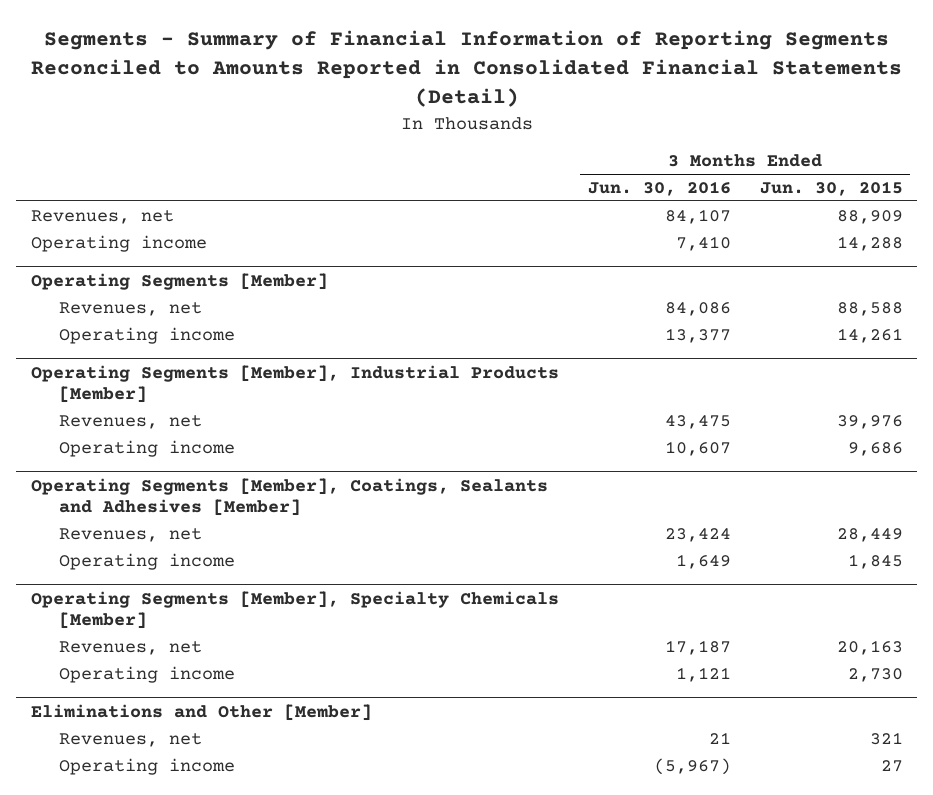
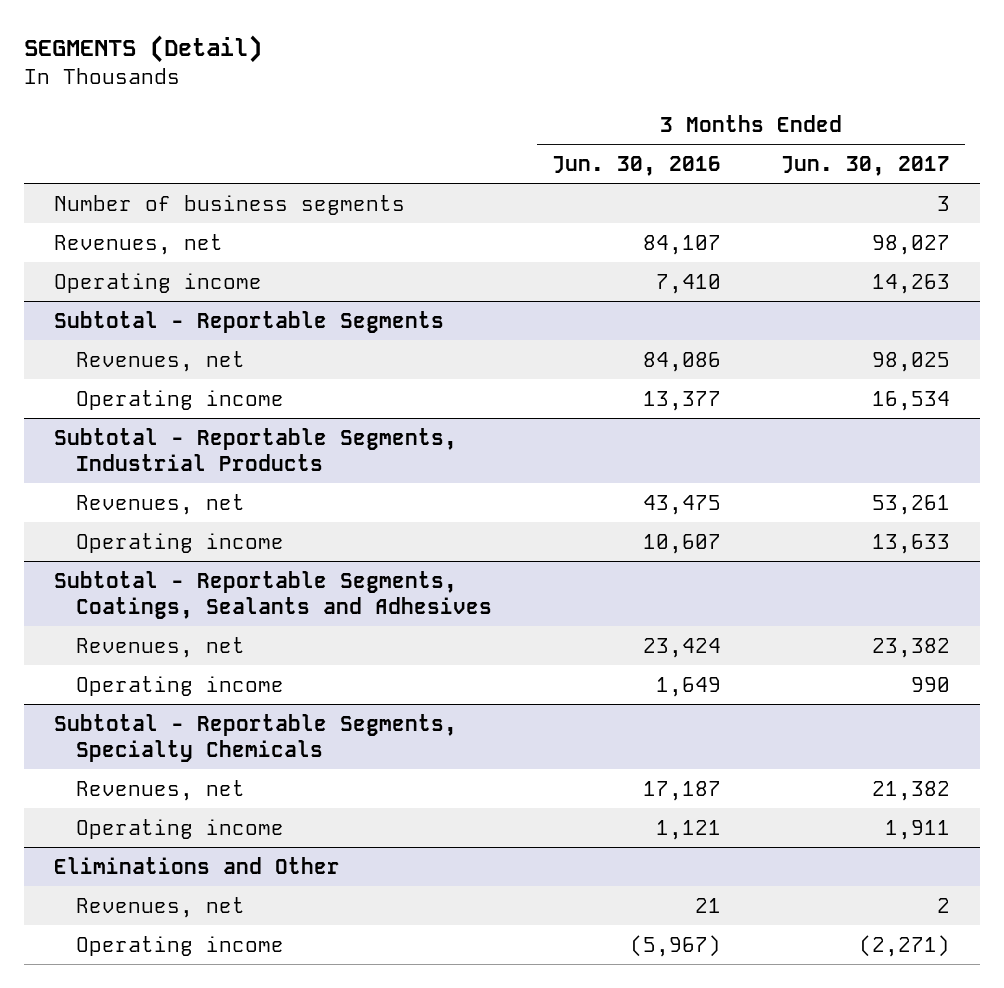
- Segments - Summary of Financial Information of Reporting Segments Reconciled to Amounts Reported in Consolidated Financial Statements (Detail)
+ SEGMENTS (Detail)
- | 3 Months Ended Jun. 30, 2016 | 3 Months Ended Jun. 30, 2015
+ | 3 Months Ended Jun. 30, 2016 | 3 Months Ended Jun. 30, 2017
+ Number of business segments | | 3
- Operating Segments [Member]
+ Subtotal - Reportable Segments
- Operating Segments [Member], Industrial Products [Member]
+ Subtotal - Reportable Segments, Industrial Products
- Operating Segments [Member], Coatings, Sealants and Adhesives [Member]
+ Subtotal - Reportable Segments, Coatings, Sealants and Adhesives
- Operating Segments [Member], Specialty Chemicals [Member]
+ Subtotal - Reportable Segments, Specialty Chemicals
- Eliminations and Other [Member]
+ Eliminations and Other

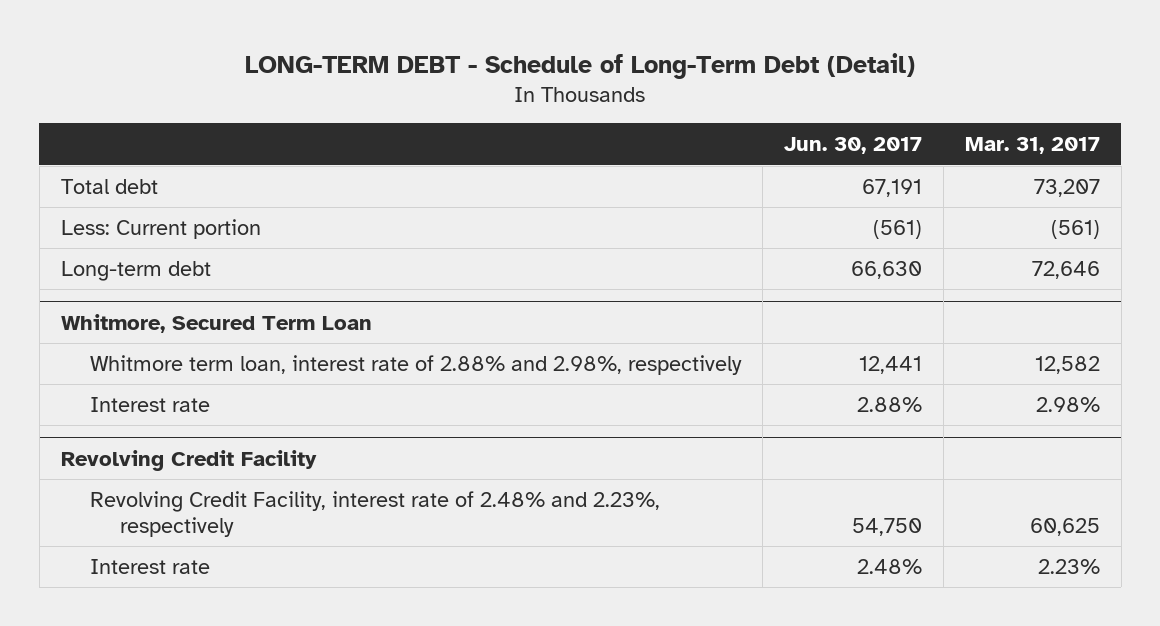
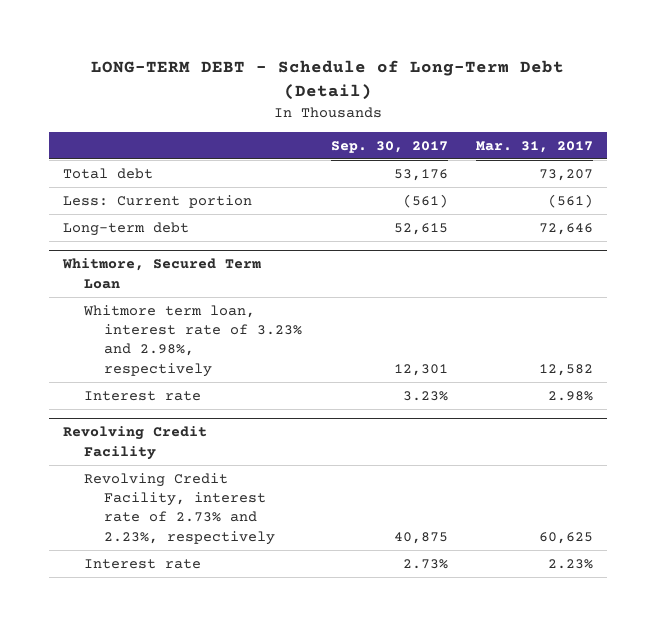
- | Jun. 30, 2017 | Mar. 31, 2017
+ | Sep. 30, 2017 | Mar. 31, 2017
@ Whitmore, Secured Term Loan
- Whitmore term loan, interest rate of 2.88% and 2.98%, respectively | 12,441 | 12,582
+ Whitmore term loan, interest rate of 3.23% and 2.98%, respectively | 12,301 | 12,582
@ Revolving Credit Facility
- Revolving Credit Facility, interest rate of 2.48% and 2.23%, respectively | 54,750 | 60,625
+ Revolving Credit Facility, interest rate of 2.73% and 2.23%, respectively | 40,875 | 60,625

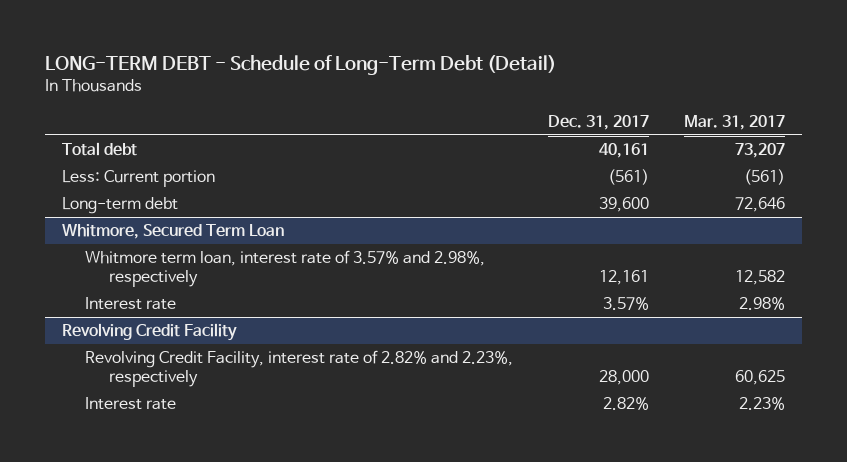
- | Sep. 30, 2017 | Mar. 31, 2017
+ | Dec. 31, 2017 | Mar. 31, 2017
@ Whitmore, Secured Term Loan
- Whitmore term loan, interest rate of 3.23% and 2.98%, respectively | 12,301 | 12,582
+ Whitmore term loan, interest rate of 3.57% and 2.98%, respectively | 12,161 | 12,582
@ Revolving Credit Facility
- Revolving Credit Facility, interest rate of 2.73% and 2.23%, respectively | 40,875 | 60,625
+ Revolving Credit Facility, interest rate of 2.82% and 2.23%, respectively | 28,000 | 60,625

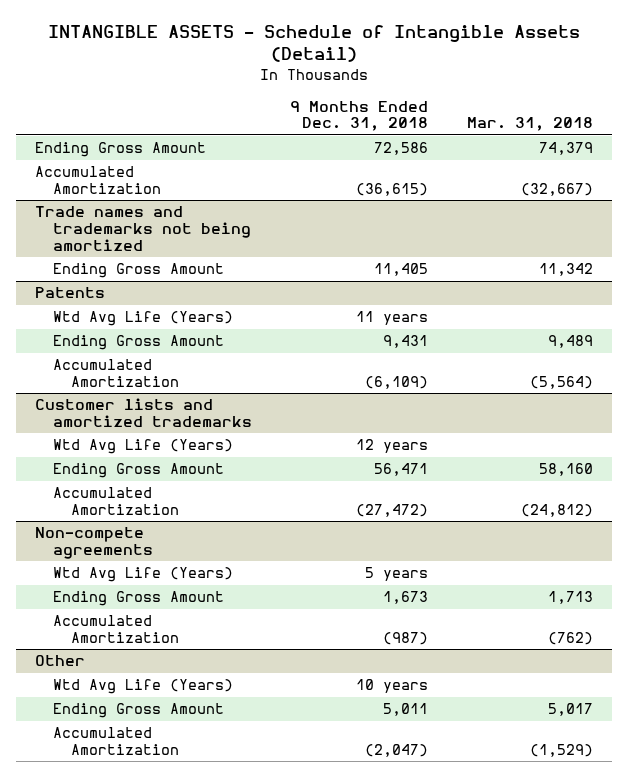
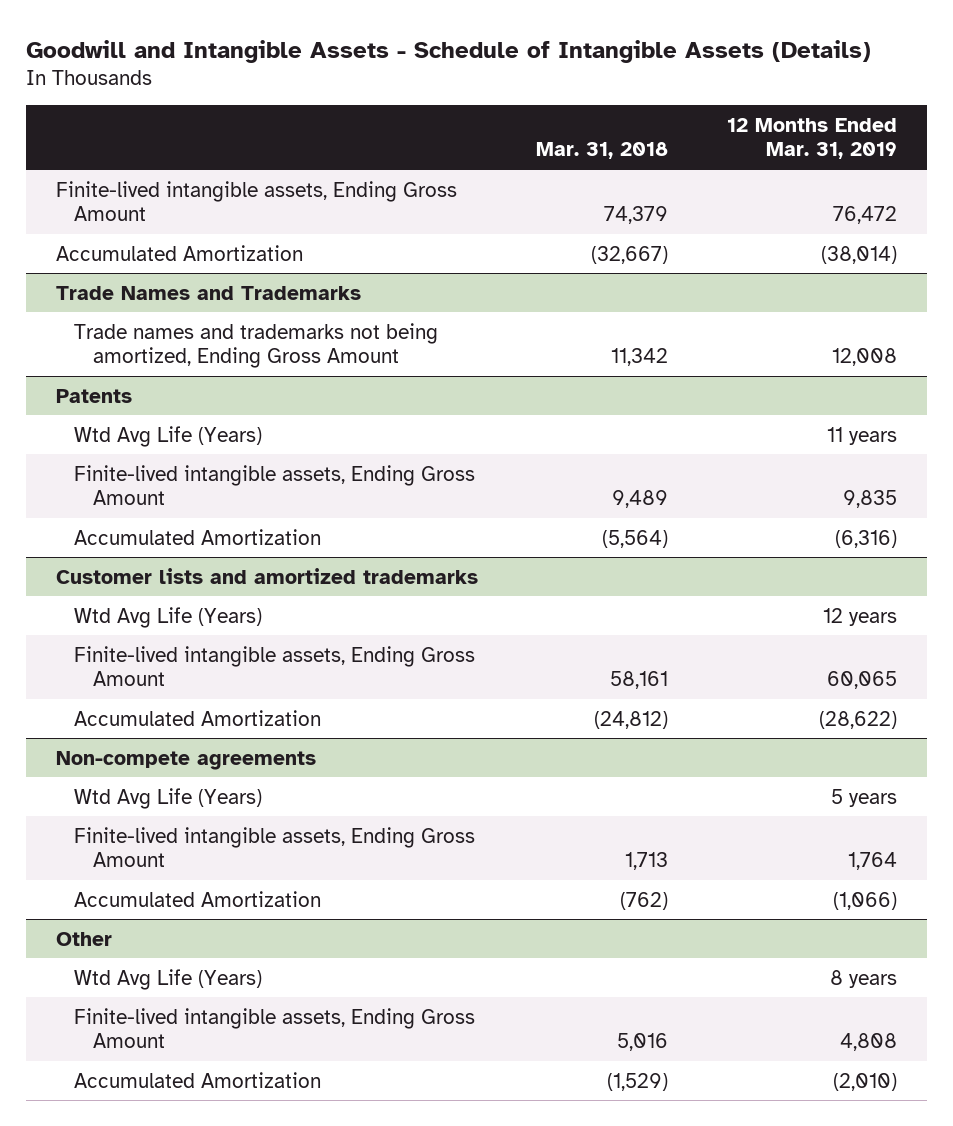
- INTANGIBLE ASSETS - Schedule of Intangible Assets (Detail)
+ Goodwill and Intangible Assets - Schedule of Intangible Assets (Details)
- | 9 Months Ended Dec. 31, 2018 | Mar. 31, 2018
+ | Mar. 31, 2018 | 12 Months Ended Mar. 31, 2019
- Ending Gross Amount | 72,586 | 74,379
+ Finite-lived intangible assets, Ending Gross Amount | 74,379 | 76,472
- Trade names and trademarks not being amortized
- Ending Gross Amount | 11,405 | 11,342
+ Trade Names and Trademarks
+ Trade names and trademarks not being amortized, Ending Gross Amount | 11,342 | 12,008
@ Patents
- Ending Gross Amount | 9,431 | 9,489
+ Finite-lived intangible assets, Ending Gross Amount | 9,489 | 9,835
@ Customer lists and amortized trademarks
- Ending Gross Amount | 56,471 | 58,160
+ Finite-lived intangible assets, Ending Gross Amount | 58,161 | 60,065
@ Non-compete agreements
- Ending Gross Amount | 1,673 | 1,713
+ Finite-lived intangible assets, Ending Gross Amount | 1,713 | 1,764
@ Other
- Ending Gross Amount | 5,011 | 5,017
+ Finite-lived intangible assets, Ending Gross Amount | 5,016 | 4,808

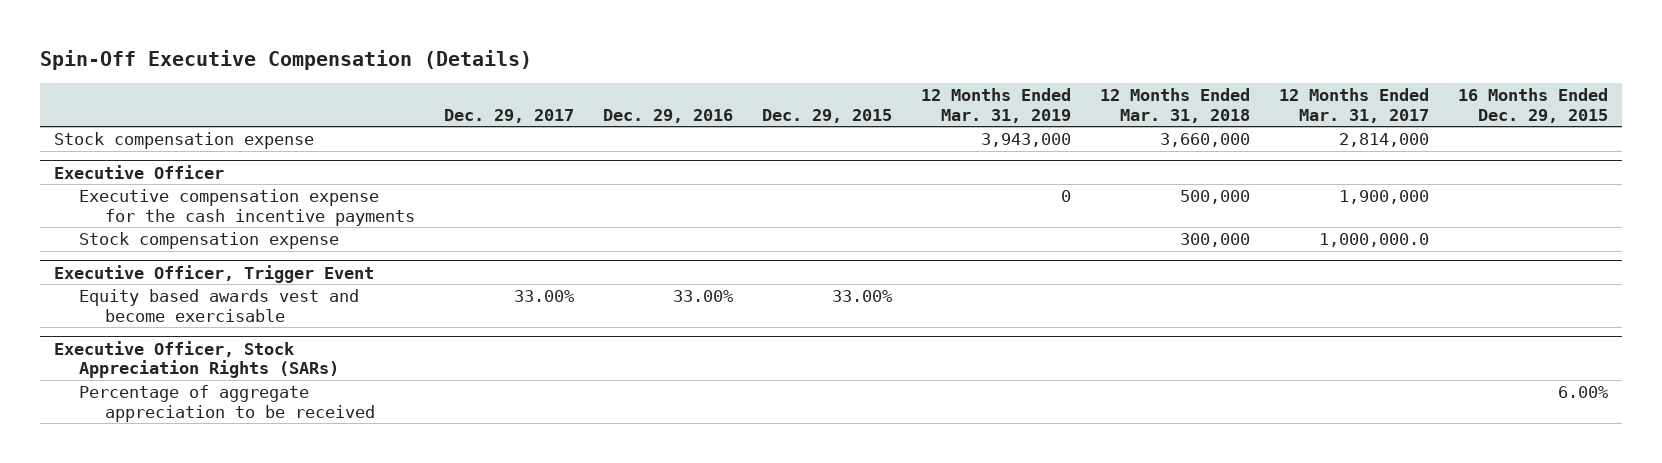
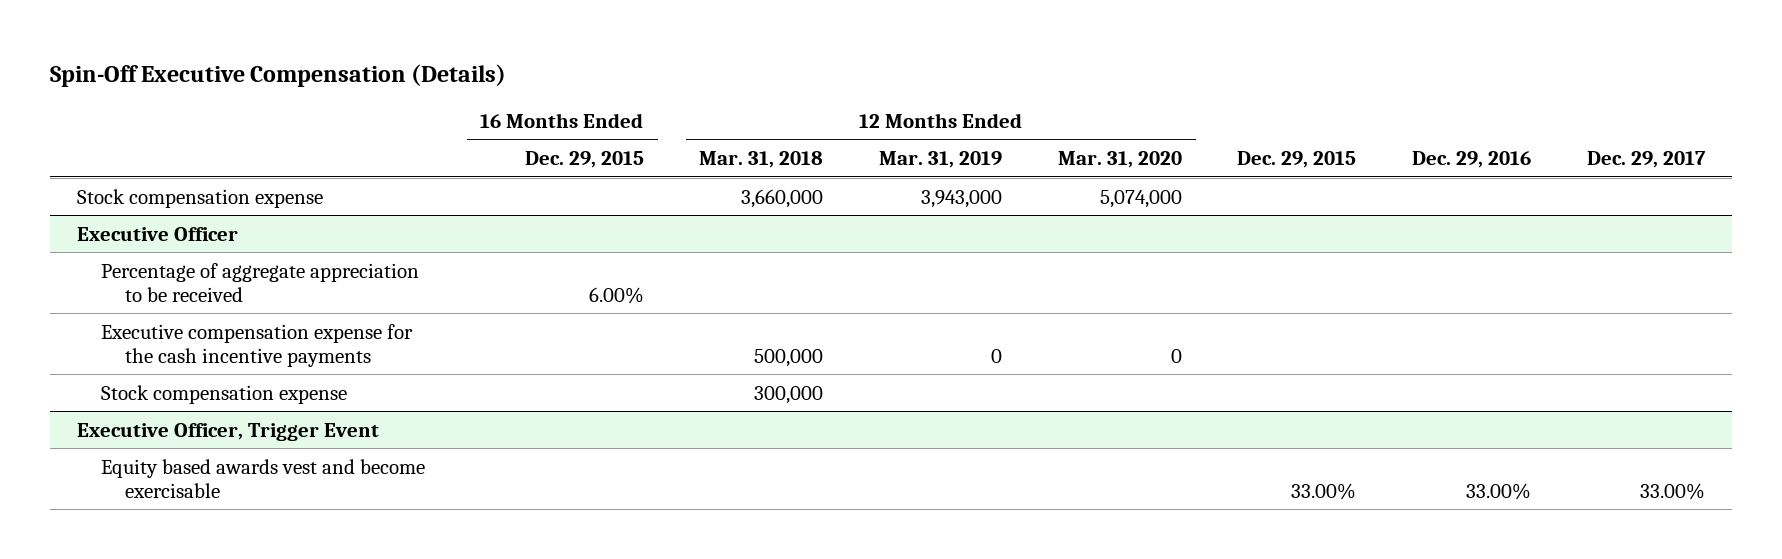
- | Dec. 29, 2017 | Dec. 29, 2016 | Dec. 29, 2015 | 12 Months Ended Mar. 31, 2019 | 12 Months Ended Mar. 31, 2018 | 12 Months Ended Mar. 31, 2017 | 16 Months Ended Dec. 29, 2015
+ | 16 Months Ended Dec. 29, 2015 | 12 Months Ended Mar. 31, 2018 | 12 Months Ended Mar. 31, 2019 | 12 Months Ended Mar. 31, 2020 | Dec. 29, 2015 | Dec. 29, 2016 | Dec. 29, 2017
@ Executive Officer
+ Percentage of aggregate appreciation to be received | 6.00% | | | | | |
- Executive Officer, Stock Appreciation Rights (SARs)
- Percentage of aggregate appreciation to be received | | | | | | | 6.00%

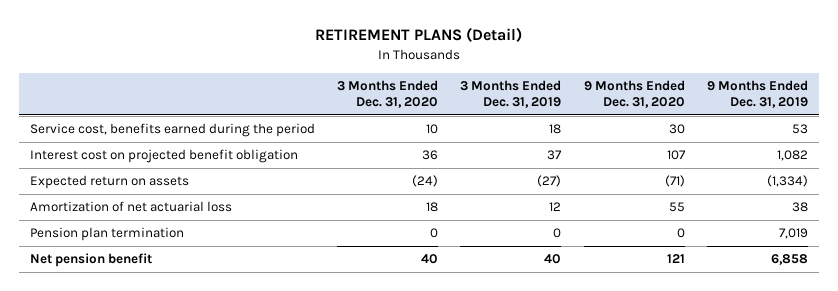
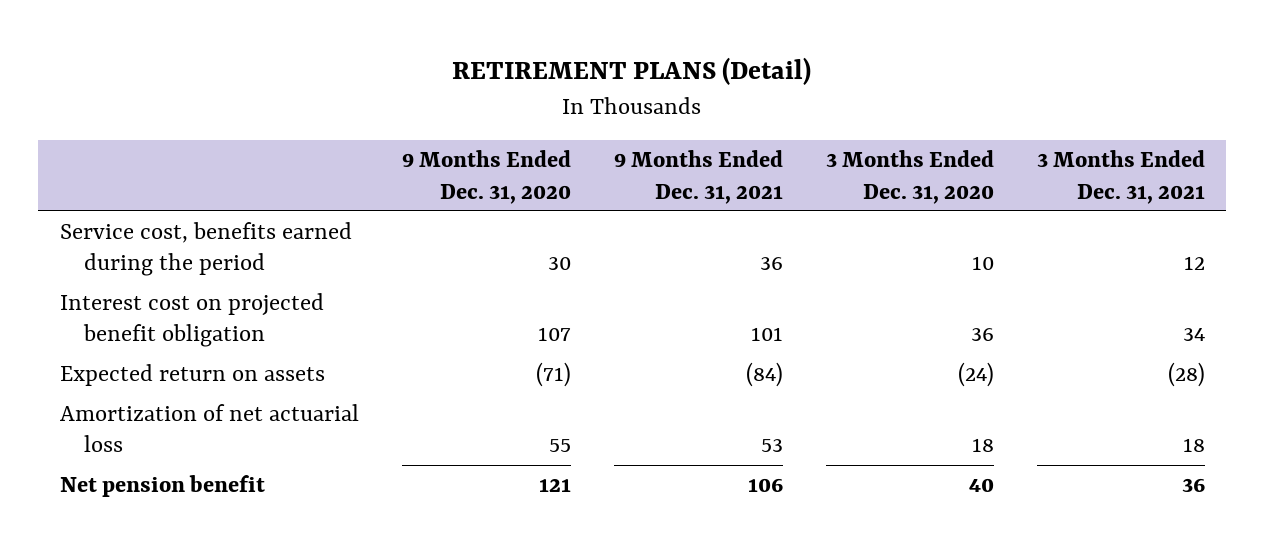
- | 3 Months Ended Dec. 31, 2020 | 3 Months Ended Dec. 31, 2019 | 9 Months Ended Dec. 31, 2020 | 9 Months Ended Dec. 31, 2019
+ | 9 Months Ended Dec. 31, 2020 | 9 Months Ended Dec. 31, 2021 | 3 Months Ended Dec. 31, 2020 | 3 Months Ended Dec. 31, 2021
- Pension plan termination | 0 | 0 | 0 | 7,019

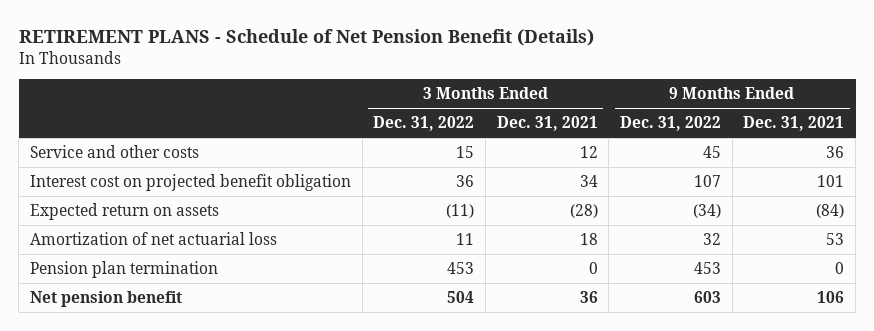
- RETIREMENT PLANS (Detail)
+ RETIREMENT PLANS - Schedule of Net Pension Benefit (Details)
- | 9 Months Ended Dec. 31, 2020 | 9 Months Ended Dec. 31, 2021 | 3 Months Ended Dec. 31, 2020 | 3 Months Ended Dec. 31, 2021
+ | 3 Months Ended Dec. 31, 2022 | 3 Months Ended Dec. 31, 2021 | 9 Months Ended Dec. 31, 2022 | 9 Months Ended Dec. 31, 2021
- Service cost, benefits earned during the period | 30 | 36 | 10 | 12
+ Service and other costs | 15 | 12 | 45 | 36
+ Pension plan termination | 453 | 0 | 453 | 0

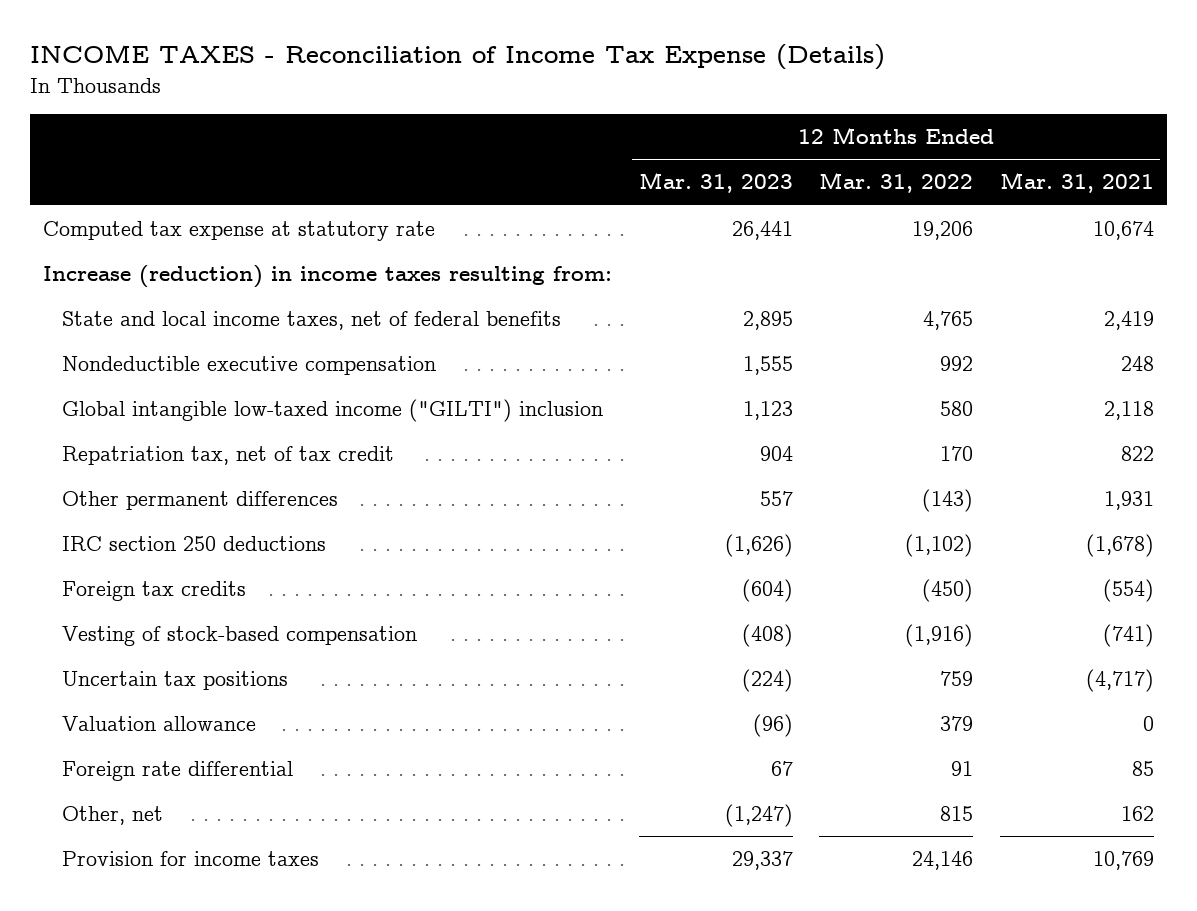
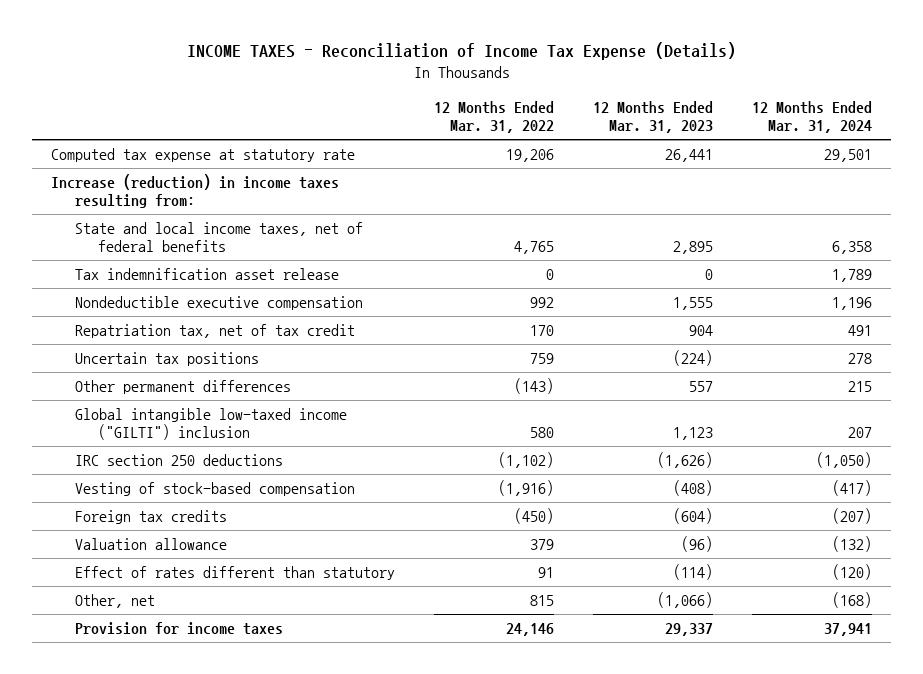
- | 12 Months Ended Mar. 31, 2023 | 12 Months Ended Mar. 31, 2022 | 12 Months Ended Mar. 31, 2021
+ | 12 Months Ended Mar. 31, 2022 | 12 Months Ended Mar. 31, 2023 | 12 Months Ended Mar. 31, 2024
+ Tax indemnification asset release | 0 | 0 | 1,789
moved up: Uncertain tax positions | 759 | (224) | 278
moved down: Global intangible low-taxed income ("GILTI") inclusion | 580 | 1,123 | 207
moved down: Foreign tax credits | (450) | (604) | (207)
- Foreign rate differential | 67 | 91 | 85
- Other, net | (1,247) | 815 | 162
+ Effect of rates different than statutory | 91 | (114) | (120)
+ Other, net | 815 | (1,066) | (168)

